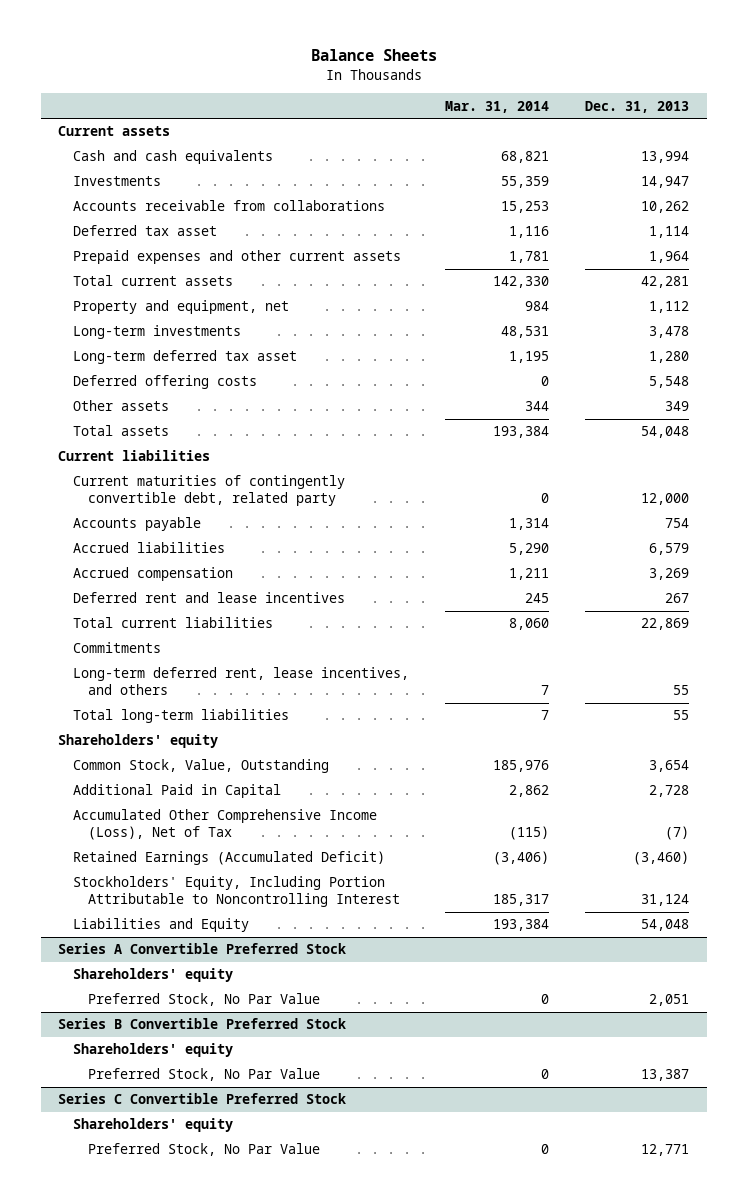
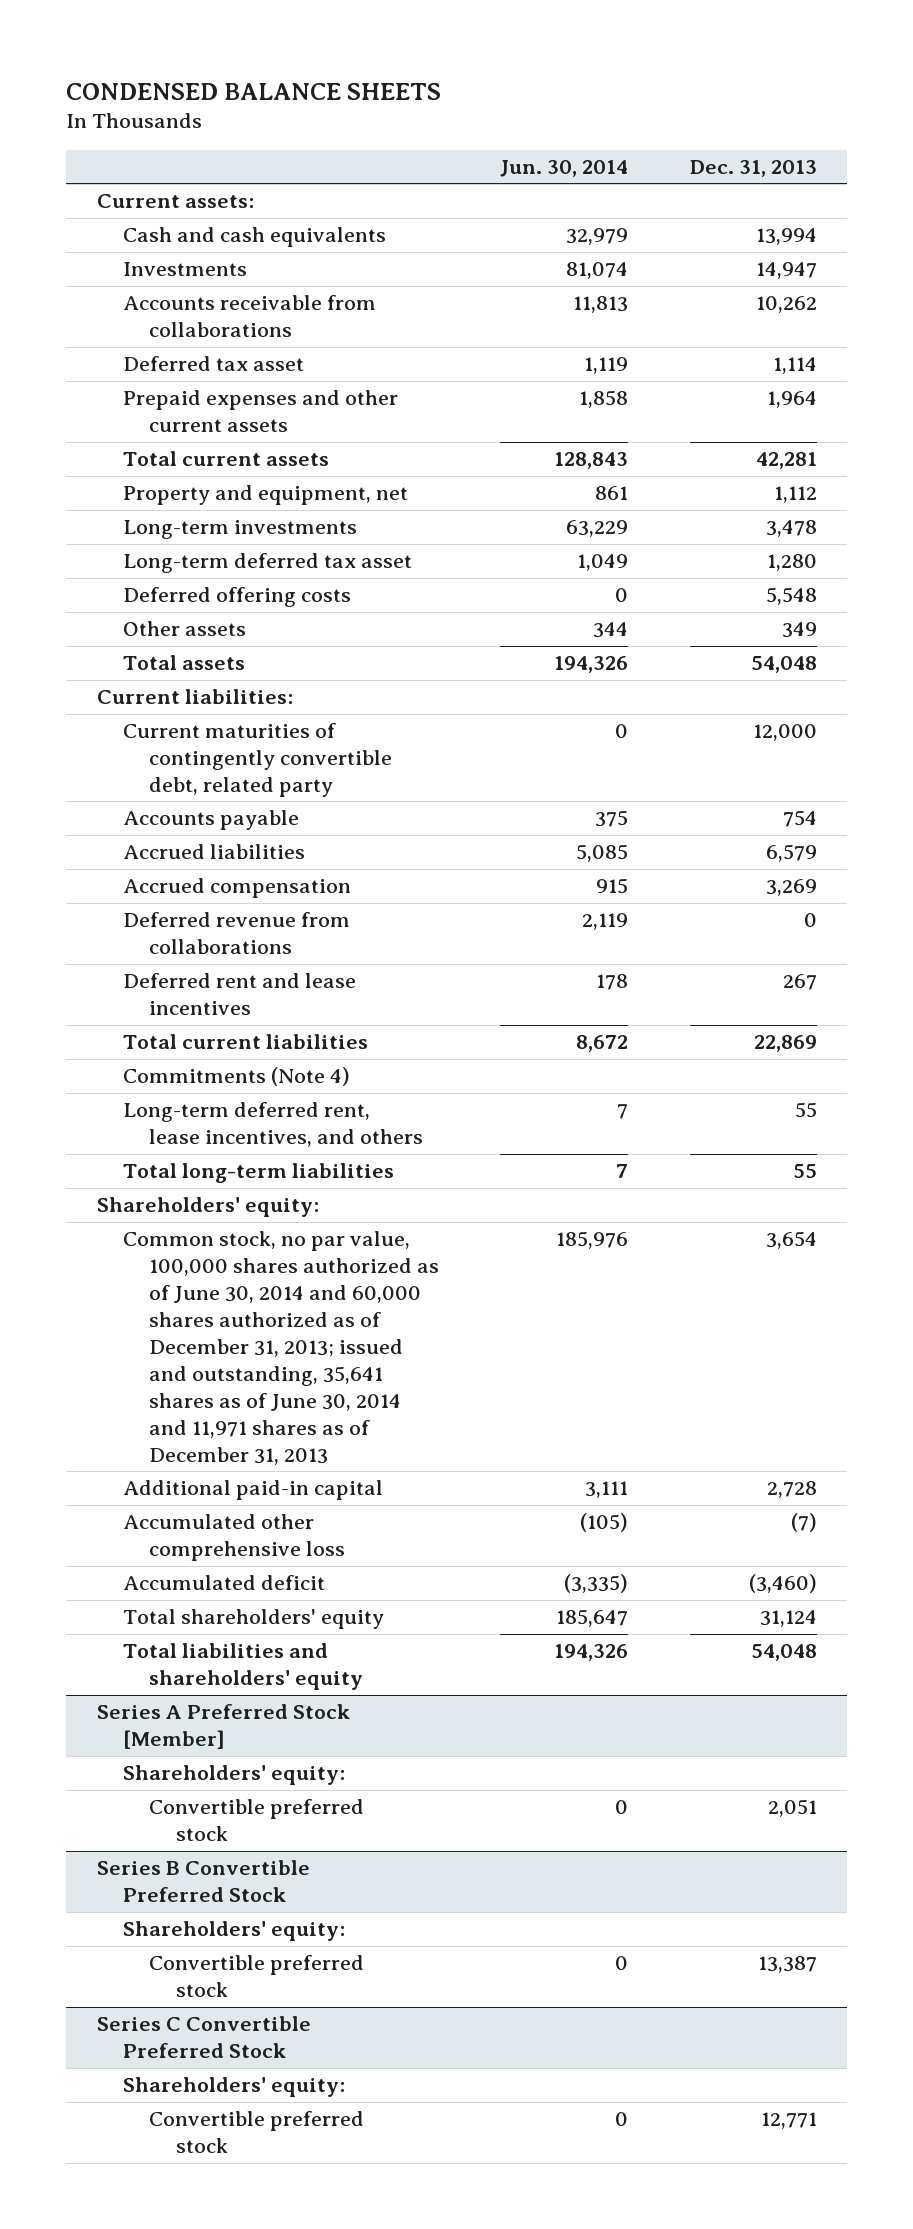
- Balance Sheets
+ CONDENSED BALANCE SHEETS
- | Mar. 31, 2014 | Dec. 31, 2013
+ | Jun. 30, 2014 | Dec. 31, 2013
- Current assets
+ Current assets:
- Current liabilities
+ Current liabilities:
+ Deferred revenue from collaborations | 2,119 | 0
- Commitments
+ Commitments (Note 4)
- Shareholders' equity
- Common Stock, Value, Outstanding | 185,976 | 3,654
- Additional Paid in Capital | 2,862 | 2,728
- Accumulated Other Comprehensive Income (Loss), Net of Tax | (115) | (7)
- Retained Earnings (Accumulated Deficit) | (3,406) | (3,460)
- Stockholders' Equity, Including Portion Attributable to Noncontrolling Interest | 185,317 | 31,124
- Liabilities and Equity | 193,384 | 54,048
- Series A Convertible Preferred Stock
- Shareholders' equity
- Preferred Stock, No Par Value | 0 | 2,051
+ Shareholders' equity:
+ Common stock, no par value, 100,000 shares authorized as of June 30, 2014 and 60,000 shares authorized as of December 31, 2013; issued and outstanding, 35,641 shares as of June 30, 2014 and 11,971 shares as of December 31, 2013 | 185,976 | 3,654
+ Additional paid-in capital | 3,111 | 2,728
+ Accumulated other comprehensive loss | (105) | (7)
+ Accumulated deficit | (3,335) | (3,460)
+ Total shareholders' equity | 185,647 | 31,124
+ Total liabilities and shareholders' equity | 194,326 | 54,048
+ Series A Preferred Stock [Member]
+ Shareholders' equity:
+ Convertible preferred stock | 0 | 2,051
@ Series B Convertible Preferred Stock
- Shareholders' equity
- Preferred Stock, No Par Value | 0 | 13,387
+ Shareholders' equity:
+ Convertible preferred stock | 0 | 13,387
@ Series C Convertible Preferred Stock
- Shareholders' equity
- Preferred Stock, No Par Value | 0 | 12,771
+ Shareholders' equity:
+ Convertible preferred stock | 0 | 12,771

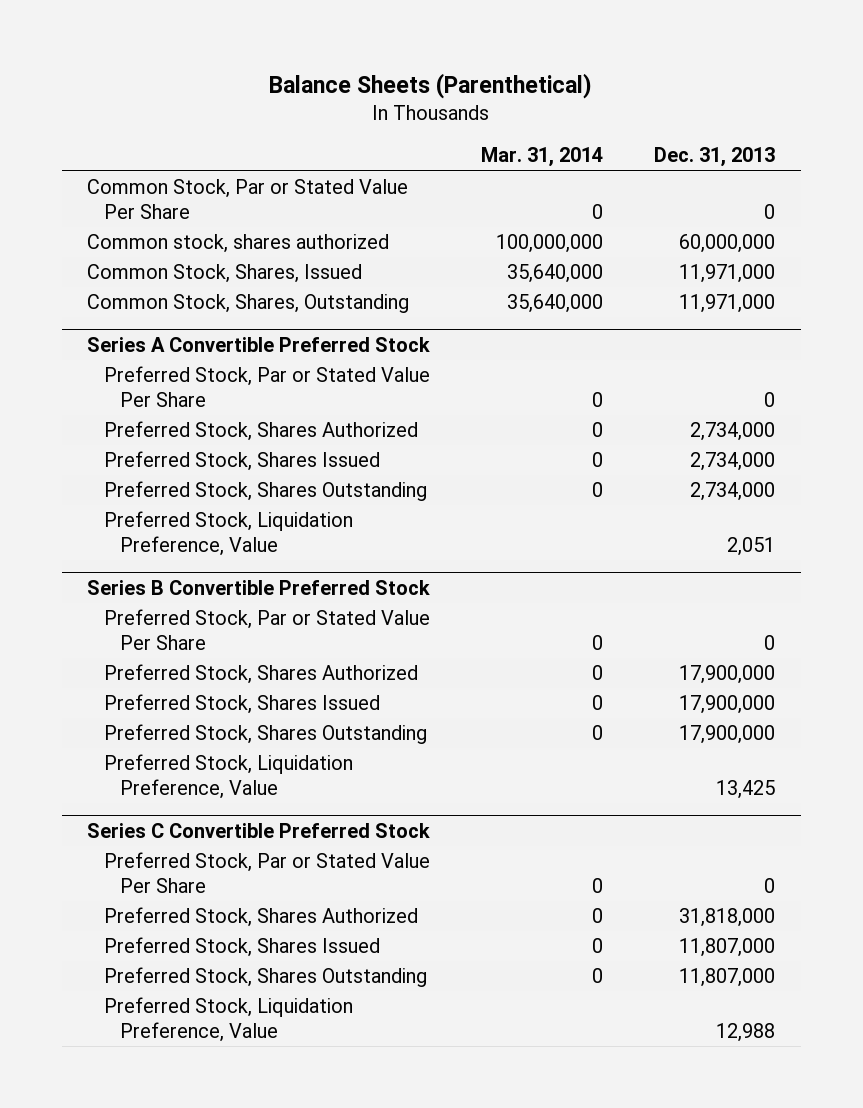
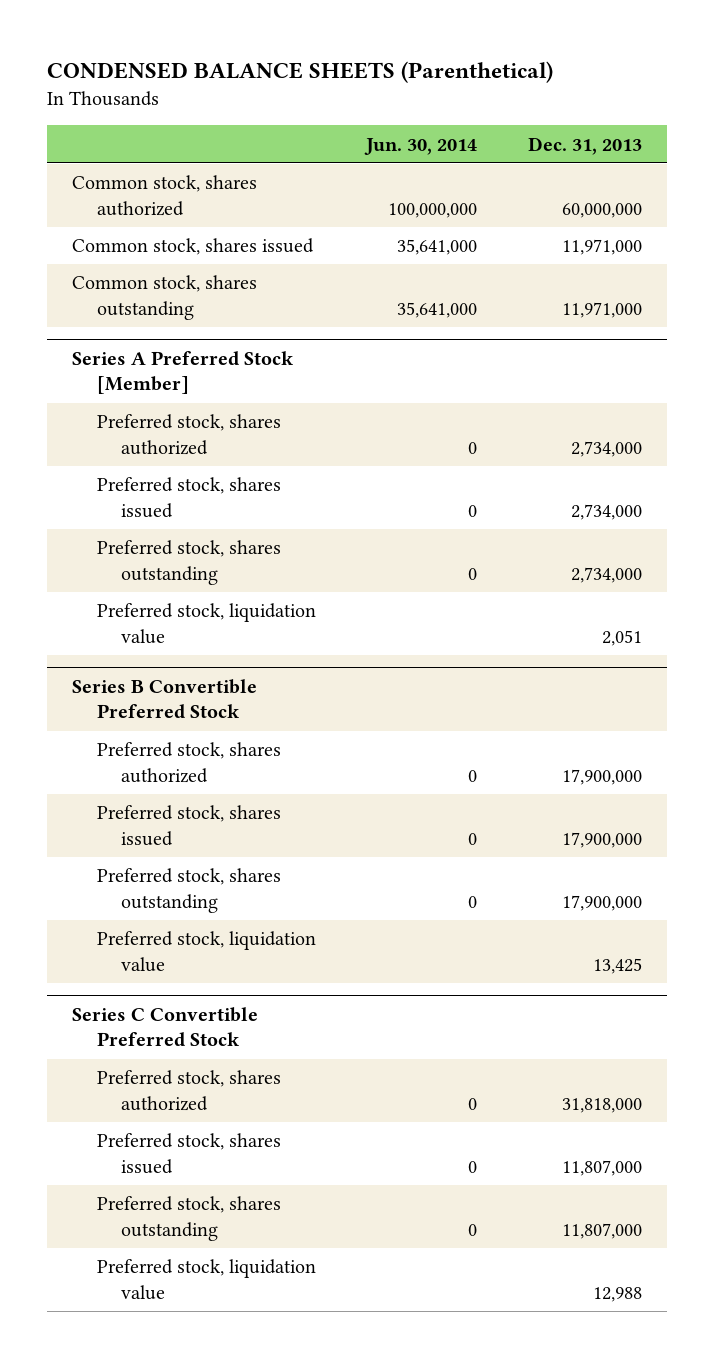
- Balance Sheets (Parenthetical)
+ CONDENSED BALANCE SHEETS (Parenthetical)
- | Mar. 31, 2014 | Dec. 31, 2013
+ | Jun. 30, 2014 | Dec. 31, 2013
- Common Stock, Par or Stated Value Per Share | 0 | 0
- Common Stock, Shares, Issued | 35,640,000 | 11,971,000
- Common Stock, Shares, Outstanding | 35,640,000 | 11,971,000
- Series A Convertible Preferred Stock
- Preferred Stock, Par or Stated Value Per Share | 0 | 0
- Preferred Stock, Shares Authorized | 0 | 2,734,000
- Preferred Stock, Shares Issued | 0 | 2,734,000
- Preferred Stock, Shares Outstanding | 0 | 2,734,000
- Preferred Stock, Liquidation Preference, Value | | 2,051
+ Common stock, shares issued | 35,641,000 | 11,971,000
+ Common stock, shares outstanding | 35,641,000 | 11,971,000
+ Series A Preferred Stock [Member]
+ Preferred stock, shares authorized | 0 | 2,734,000
+ Preferred stock, shares issued | 0 | 2,734,000
+ Preferred stock, shares outstanding | 0 | 2,734,000
+ Preferred stock, liquidation value | | 2,051
@ Series B Convertible Preferred Stock
- Preferred Stock, Par or Stated Value Per Share | 0 | 0
- Preferred Stock, Shares Authorized | 0 | 17,900,000
- Preferred Stock, Shares Issued | 0 | 17,900,000
- Preferred Stock, Shares Outstanding | 0 | 17,900,000
- Preferred Stock, Liquidation Preference, Value | | 13,425
+ Preferred stock, shares authorized | 0 | 17,900,000
+ Preferred stock, shares issued | 0 | 17,900,000
+ Preferred stock, shares outstanding | 0 | 17,900,000
+ Preferred stock, liquidation value | | 13,425
@ Series C Convertible Preferred Stock
- Preferred Stock, Par or Stated Value Per Share | 0 | 0
- Preferred Stock, Shares Authorized | 0 | 31,818,000
- Preferred Stock, Shares Issued | 0 | 11,807,000
- Preferred Stock, Shares Outstanding | 0 | 11,807,000
- Preferred Stock, Liquidation Preference, Value | | 12,988
+ Preferred stock, shares authorized | 0 | 31,818,000
+ Preferred stock, shares issued | 0 | 11,807,000
+ Preferred stock, shares outstanding | 0 | 11,807,000
+ Preferred stock, liquidation value | | 12,988

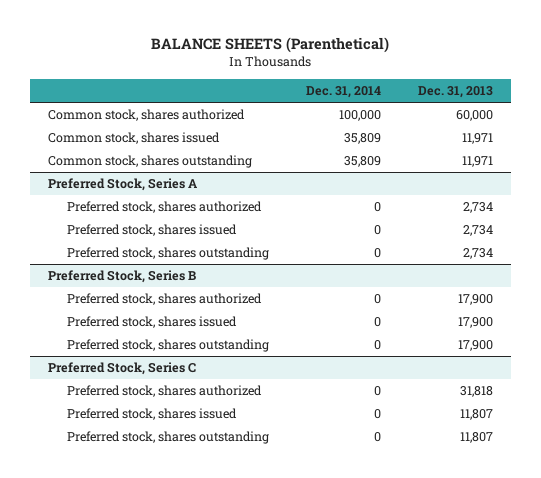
- CONDENSED BALANCE SHEETS (Parenthetical)
+ BALANCE SHEETS (Parenthetical)
- | Jun. 30, 2014 | Dec. 31, 2013
+ | Dec. 31, 2014 | Dec. 31, 2013
- Common stock, shares authorized | 100,000,000 | 60,000,000
- Common stock, shares issued | 35,641,000 | 11,971,000
- Common stock, shares outstanding | 35,641,000 | 11,971,000
- Series A Preferred Stock [Member]
- Preferred stock, shares authorized | 0 | 2,734,000
- Preferred stock, shares issued | 0 | 2,734,000
- Preferred stock, shares outstanding | 0 | 2,734,000
- Preferred stock, liquidation value | | 2,051
- Series B Convertible Preferred Stock
- Preferred stock, shares authorized | 0 | 17,900,000
- Preferred stock, shares issued | 0 | 17,900,000
- Preferred stock, shares outstanding | 0 | 17,900,000
- Preferred stock, liquidation value | | 13,425
- Series C Convertible Preferred Stock
- Preferred stock, shares authorized | 0 | 31,818,000
- Preferred stock, shares issued | 0 | 11,807,000
- Preferred stock, shares outstanding | 0 | 11,807,000
- Preferred stock, liquidation value | | 12,988
+ Common stock, shares authorized | 100,000 | 60,000
+ Common stock, shares issued | 35,809 | 11,971
+ Common stock, shares outstanding | 35,809 | 11,971
+ Preferred Stock, Series A
+ Preferred stock, shares authorized | 0 | 2,734
+ Preferred stock, shares issued | 0 | 2,734
+ Preferred stock, shares outstanding | 0 | 2,734
+ Preferred Stock, Series B
+ Preferred stock, shares authorized | 0 | 17,900
+ Preferred stock, shares issued | 0 | 17,900
+ Preferred stock, shares outstanding | 0 | 17,900
+ Preferred Stock, Series C
+ Preferred stock, shares authorized | 0 | 31,818
+ Preferred stock, shares issued | 0 | 11,807
+ Preferred stock, shares outstanding | 0 | 11,807

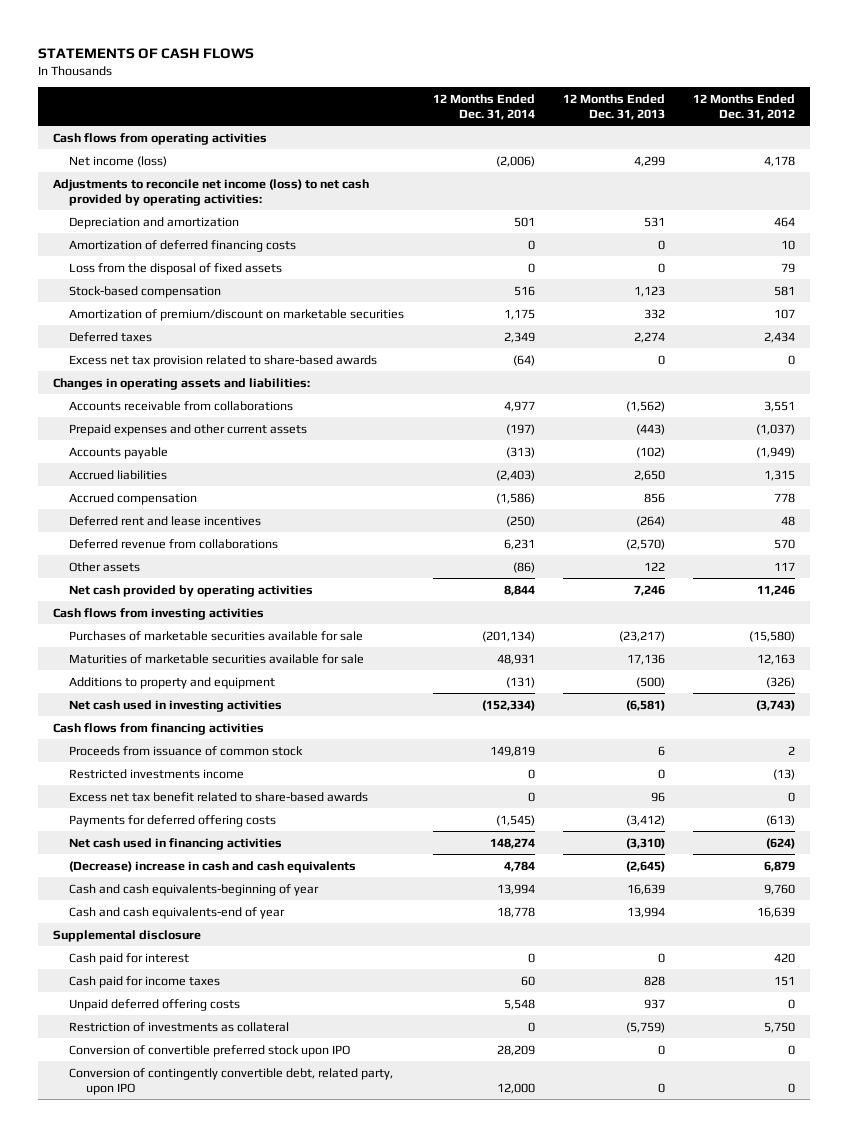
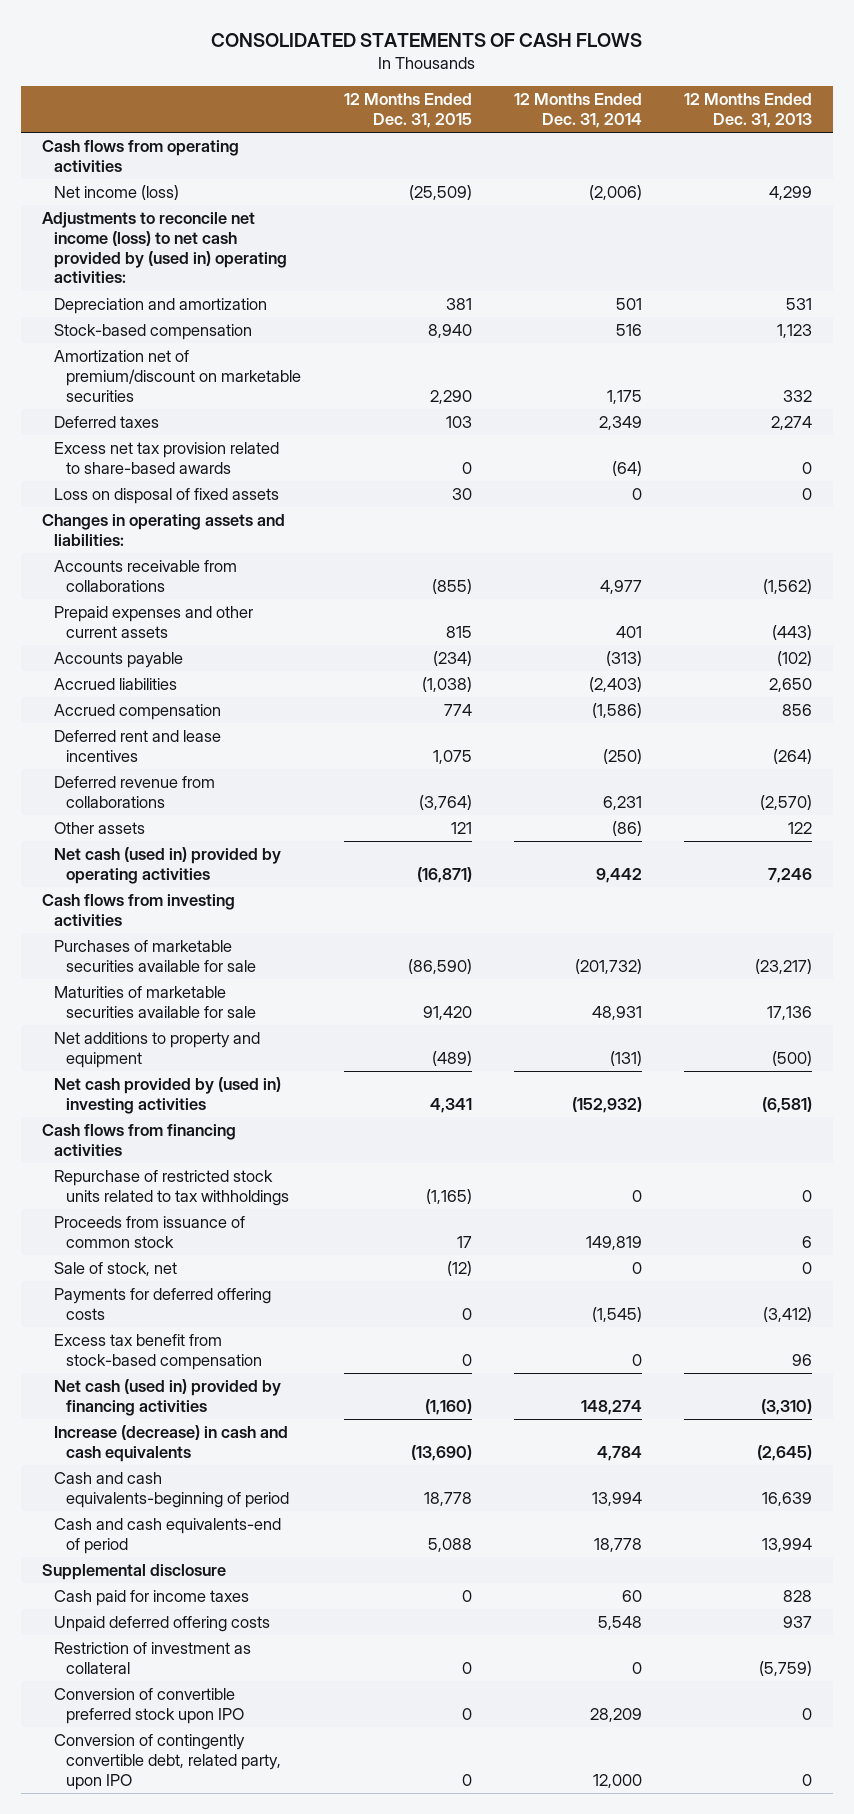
- STATEMENTS OF CASH FLOWS
+ CONSOLIDATED STATEMENTS OF CASH FLOWS
- | 12 Months Ended Dec. 31, 2014 | 12 Months Ended Dec. 31, 2013 | 12 Months Ended Dec. 31, 2012
+ | 12 Months Ended Dec. 31, 2015 | 12 Months Ended Dec. 31, 2014 | 12 Months Ended Dec. 31, 2013
- Adjustments to reconcile net income (loss) to net cash provided by operating activities:
+ Adjustments to reconcile net income (loss) to net cash provided by (used in) operating activities:
- Amortization of deferred financing costs | 0 | 0 | 10
- Loss from the disposal of fixed assets | 0 | 0 | 79
- Amortization of premium/discount on marketable securities | 1,175 | 332 | 107
+ Amortization net of premium/discount on marketable securities | 2,290 | 1,175 | 332
+ Loss on disposal of fixed assets | 30 | 0 | 0
- Prepaid expenses and other current assets | (197) | (443) | (1,037)
+ Prepaid expenses and other current assets | 815 | 401 | (443)
- Net cash provided by operating activities | 8,844 | 7,246 | 11,246
+ Net cash (used in) provided by operating activities | (16,871) | 9,442 | 7,246
- Purchases of marketable securities available for sale | (201,134) | (23,217) | (15,580)
+ Purchases of marketable securities available for sale | (86,590) | (201,732) | (23,217)
- Additions to property and equipment | (131) | (500) | (326)
- Net cash used in investing activities | (152,334) | (6,581) | (3,743)
+ Net additions to property and equipment | (489) | (131) | (500)
+ Net cash provided by (used in) investing activities | 4,341 | (152,932) | (6,581)
+ Repurchase of restricted stock units related to tax withholdings | (1,165) | 0 | 0
- Restricted investments income | 0 | 0 | (13)
- Excess net tax benefit related to share-based awards | 0 | 96 | 0
+ Sale of stock, net | (12) | 0 | 0
- Net cash used in financing activities | 148,274 | (3,310) | (624)
- (Decrease) increase in cash and cash equivalents | 4,784 | (2,645) | 6,879
- Cash and cash equivalents-beginning of year | 13,994 | 16,639 | 9,760
- Cash and cash equivalents-end of year | 18,778 | 13,994 | 16,639
+ Excess tax benefit from stock-based compensation | 0 | 0 | 96
+ Net cash (used in) provided by financing activities | (1,160) | 148,274 | (3,310)
+ Increase (decrease) in cash and cash equivalents | (13,690) | 4,784 | (2,645)
+ Cash and cash equivalents-beginning of period | 18,778 | 13,994 | 16,639
+ Cash and cash equivalents-end of period | 5,088 | 18,778 | 13,994
- Cash paid for interest | 0 | 0 | 420
- Restriction of investments as collateral | 0 | (5,759) | 5,750
+ Restriction of investment as collateral | 0 | 0 | (5,759)

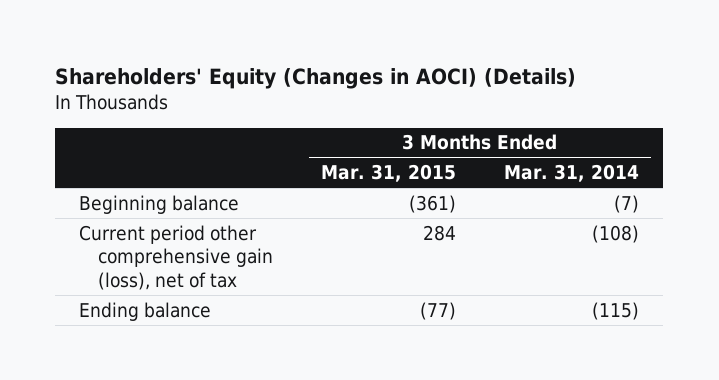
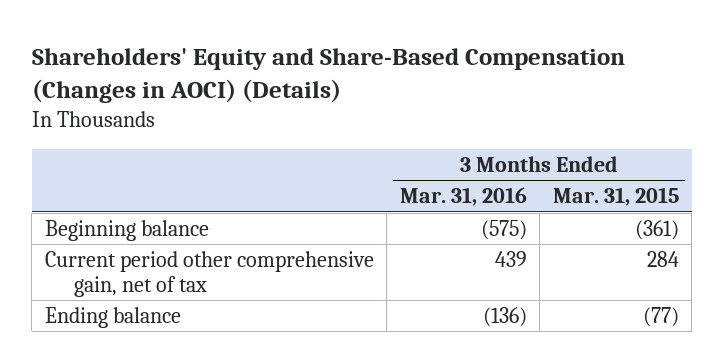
- Shareholders' Equity (Changes in AOCI) (Details)
+ Shareholders' Equity and Share-Based Compensation (Changes in AOCI) (Details)
- | 3 Months Ended Mar. 31, 2015 | 3 Months Ended Mar. 31, 2014
+ | 3 Months Ended Mar. 31, 2016 | 3 Months Ended Mar. 31, 2015
- Current period other comprehensive gain (loss), net of tax | 284 | (108)
+ Current period other comprehensive gain, net of tax | 439 | 284

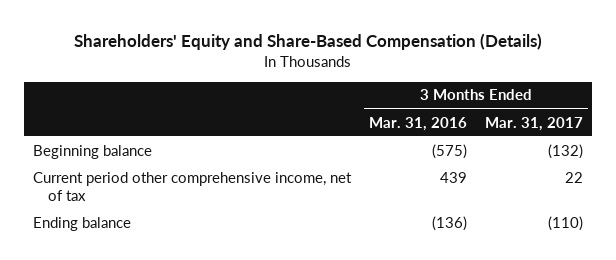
- Shareholders' Equity and Share-Based Compensation (Changes in AOCI) (Details)
+ Shareholders' Equity and Share-Based Compensation (Details)
- | 3 Months Ended Mar. 31, 2016 | 3 Months Ended Mar. 31, 2015
+ | 3 Months Ended Mar. 31, 2016 | 3 Months Ended Mar. 31, 2017
- Current period other comprehensive gain, net of tax | 439 | 284
+ Current period other comprehensive income, net of tax | 439 | 22

